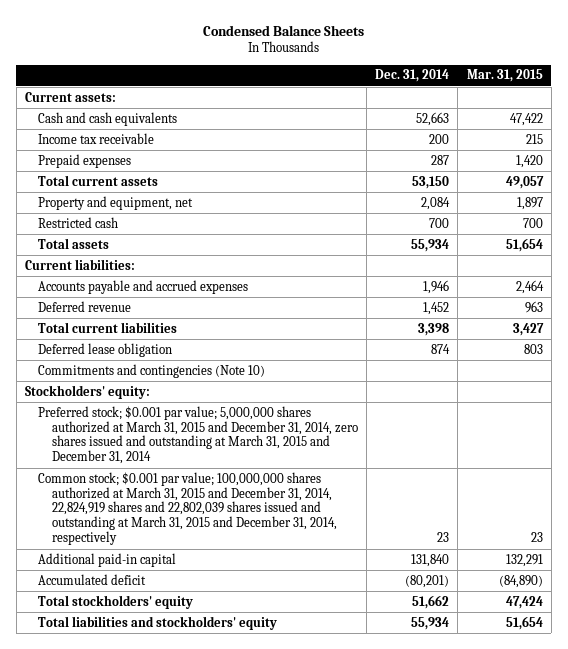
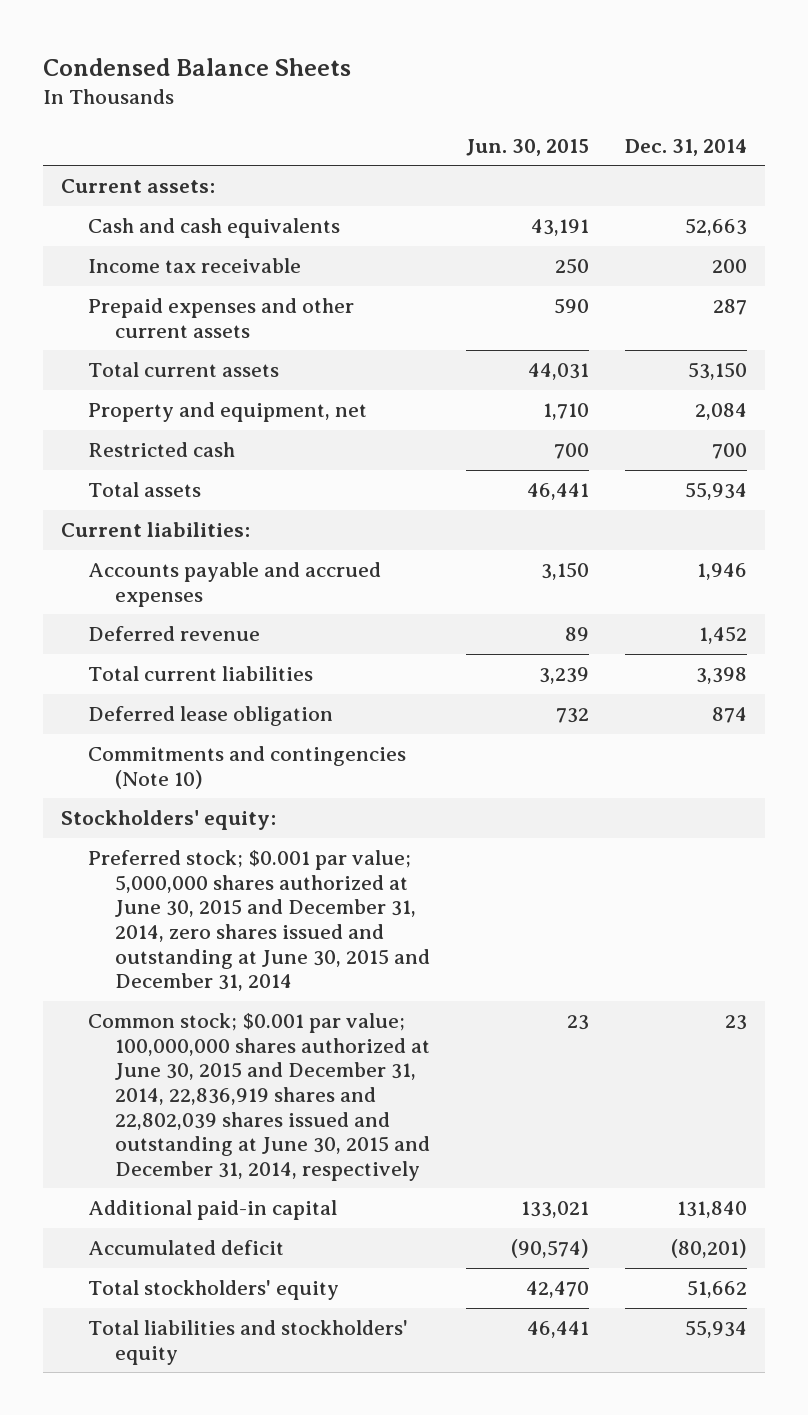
- | Dec. 31, 2014 | Mar. 31, 2015
+ | Jun. 30, 2015 | Dec. 31, 2014
- Prepaid expenses | 287 | 1,420
+ Prepaid expenses and other current assets | 590 | 287
- Preferred stock; $0.001 par value; 5,000,000 shares authorized at March 31, 2015 and December 31, 2014, zero shares issued and outstanding at March 31, 2015 and December 31, 2014
- Common stock; $0.001 par value; 100,000,000 shares authorized at March 31, 2015 and December 31, 2014, 22,824,919 shares and 22,802,039 shares issued and outstanding at March 31, 2015 and December 31, 2014, respectively | 23 | 23
+ Preferred stock; $0.001 par value; 5,000,000 shares authorized at June 30, 2015 and December 31, 2014, zero shares issued and outstanding at June 30, 2015 and December 31, 2014
+ Common stock; $0.001 par value; 100,000,000 shares authorized at June 30, 2015 and December 31, 2014, 22,836,919 shares and 22,802,039 shares issued and outstanding at June 30, 2015 and December 31, 2014, respectively | 23 | 23

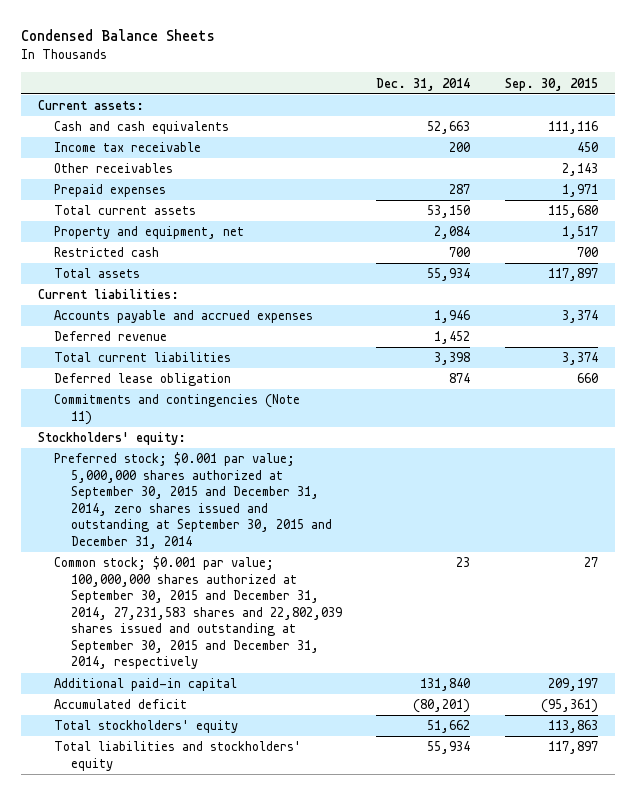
- | Jun. 30, 2015 | Dec. 31, 2014
+ | Dec. 31, 2014 | Sep. 30, 2015
- Prepaid expenses and other current assets | 590 | 287
+ Other receivables | | 2,143
+ Prepaid expenses | 287 | 1,971
- Commitments and contingencies (Note 10)
+ Commitments and contingencies (Note 11)
- Preferred stock; $0.001 par value; 5,000,000 shares authorized at June 30, 2015 and December 31, 2014, zero shares issued and outstanding at June 30, 2015 and December 31, 2014
- Common stock; $0.001 par value; 100,000,000 shares authorized at June 30, 2015 and December 31, 2014, 22,836,919 shares and 22,802,039 shares issued and outstanding at June 30, 2015 and December 31, 2014, respectively | 23 | 23
+ Preferred stock; $0.001 par value; 5,000,000 shares authorized at September 30, 2015 and December 31, 2014, zero shares issued and outstanding at September 30, 2015 and December 31, 2014
+ Common stock; $0.001 par value; 100,000,000 shares authorized at September 30, 2015 and December 31, 2014, 27,231,583 shares and 22,802,039 shares issued and outstanding at September 30, 2015 and December 31, 2014, respectively | 23 | 27

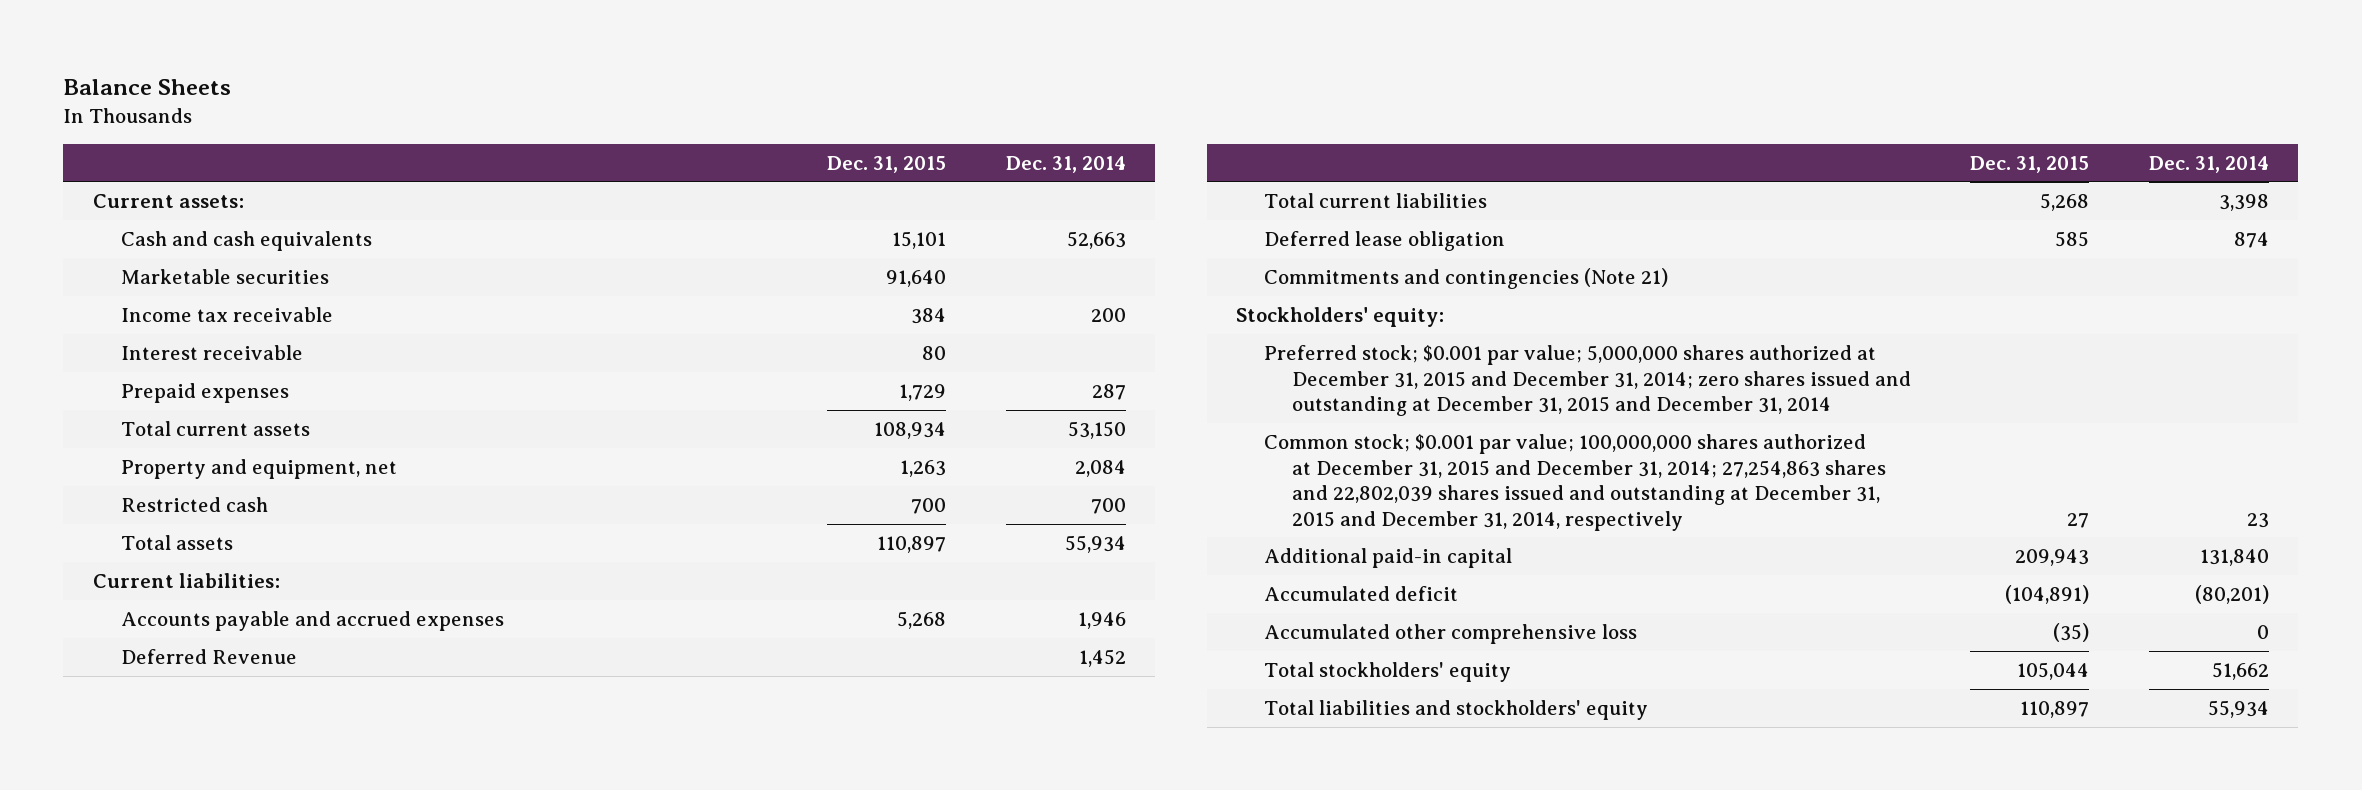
- Condensed Balance Sheets
+ Balance Sheets
- | Dec. 31, 2014 | Sep. 30, 2015
+ | Dec. 31, 2015 | Dec. 31, 2014
+ Marketable securities | 91,640 |
- Other receivables | | 2,143
+ Interest receivable | 80 |
- Deferred revenue | 1,452 |
+ Deferred Revenue | | 1,452
- Commitments and contingencies (Note 11)
+ Commitments and contingencies (Note 21)
- Preferred stock; $0.001 par value; 5,000,000 shares authorized at September 30, 2015 and December 31, 2014, zero shares issued and outstanding at September 30, 2015 and December 31, 2014
- Common stock; $0.001 par value; 100,000,000 shares authorized at September 30, 2015 and December 31, 2014, 27,231,583 shares and 22,802,039 shares issued and outstanding at September 30, 2015 and December 31, 2014, respectively | 23 | 27
+ Preferred stock; $0.001 par value; 5,000,000 shares authorized at December 31, 2015 and December 31, 2014; zero shares issued and outstanding at December 31, 2015 and December 31, 2014
+ Common stock; $0.001 par value; 100,000,000 shares authorized at December 31, 2015 and December 31, 2014; 27,254,863 shares and 22,802,039 shares issued and outstanding at December 31, 2015 and December 31, 2014, respectively | 27 | 23
+ Accumulated other comprehensive loss | (35) | 0

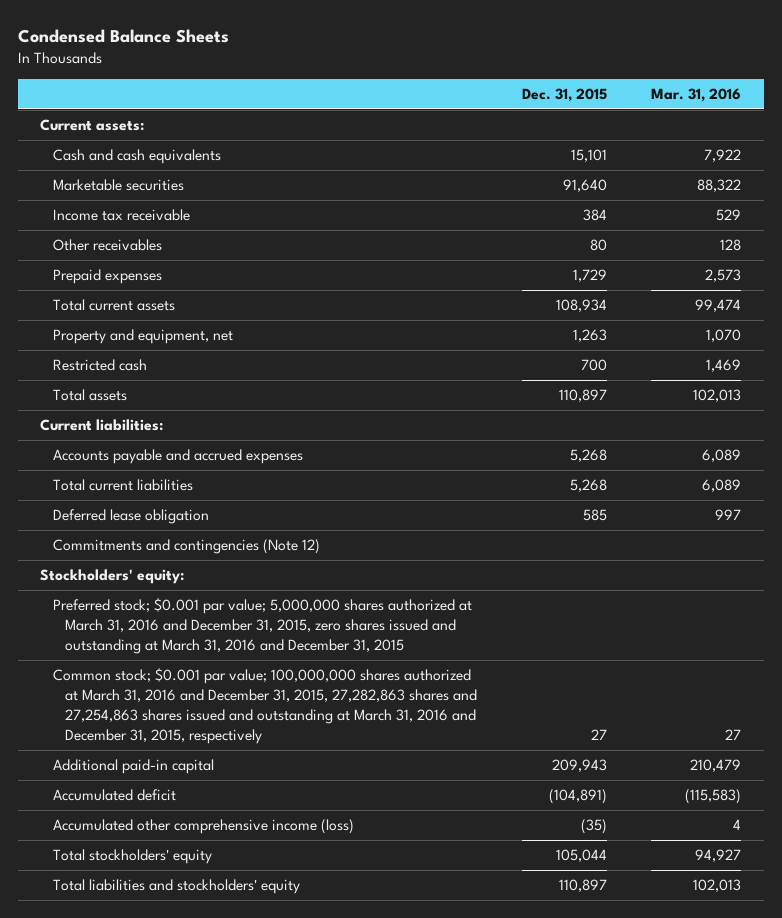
- Balance Sheets
+ Condensed Balance Sheets
- | Dec. 31, 2015 | Dec. 31, 2014
+ | Dec. 31, 2015 | Mar. 31, 2016
- Interest receivable | 80 |
+ Other receivables | 80 | 128
- Deferred Revenue | | 1,452
- Commitments and contingencies (Note 21)
+ Commitments and contingencies (Note 12)
- Preferred stock; $0.001 par value; 5,000,000 shares authorized at December 31, 2015 and December 31, 2014; zero shares issued and outstanding at December 31, 2015 and December 31, 2014
- Common stock; $0.001 par value; 100,000,000 shares authorized at December 31, 2015 and December 31, 2014; 27,254,863 shares and 22,802,039 shares issued and outstanding at December 31, 2015 and December 31, 2014, respectively | 27 | 23
+ Preferred stock; $0.001 par value; 5,000,000 shares authorized at March 31, 2016 and December 31, 2015, zero shares issued and outstanding at March 31, 2016 and December 31, 2015
+ Common stock; $0.001 par value; 100,000,000 shares authorized at March 31, 2016 and December 31, 2015, 27,282,863 shares and 27,254,863 shares issued and outstanding at March 31, 2016 and December 31, 2015, respectively | 27 | 27
- Accumulated other comprehensive loss | (35) | 0
+ Accumulated other comprehensive income (loss) | (35) | 4

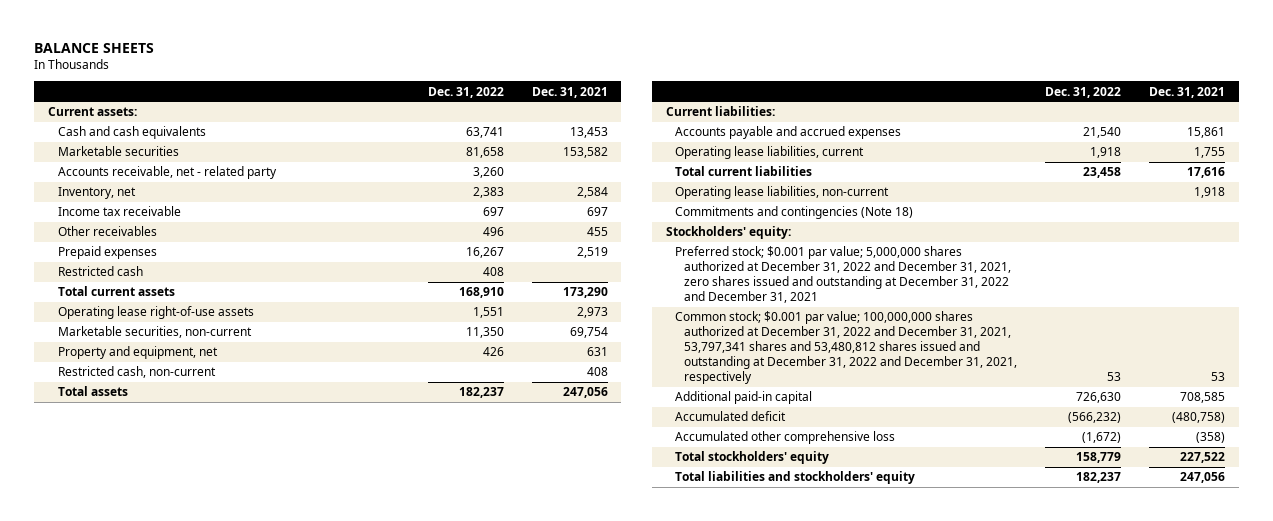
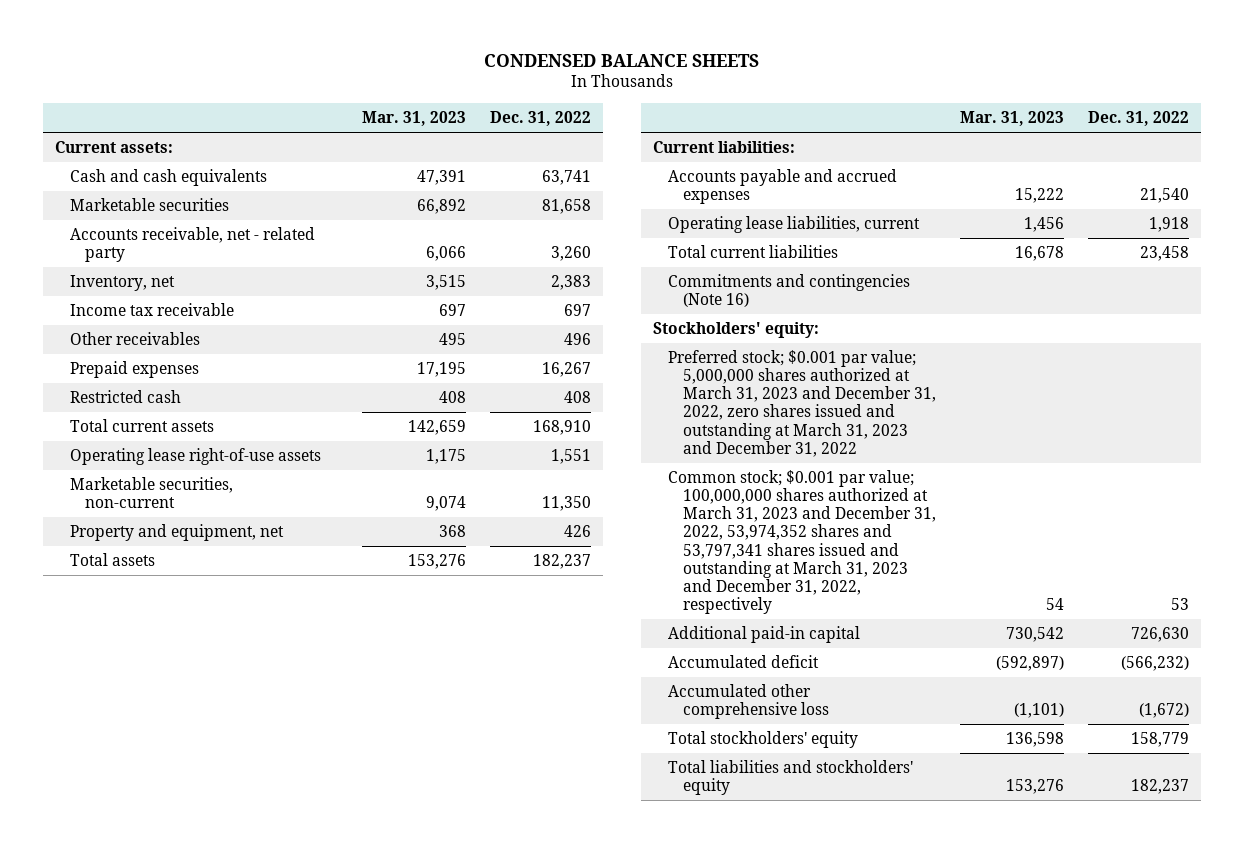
- BALANCE SHEETS
+ CONDENSED BALANCE SHEETS
- | Dec. 31, 2022 | Dec. 31, 2021
+ | Mar. 31, 2023 | Dec. 31, 2022
- Restricted cash, non-current | | 408
- Operating lease liabilities, non-current | | 1,918
- Commitments and contingencies (Note 18)
+ Commitments and contingencies (Note 16)
- Preferred stock; $0.001 par value; 5,000,000 shares authorized at December 31, 2022 and December 31, 2021, zero shares issued and outstanding at December 31, 2022 and December 31, 2021
- Common stock; $0.001 par value; 100,000,000 shares authorized at December 31, 2022 and December 31, 2021, 53,797,341 shares and 53,480,812 shares issued and outstanding at December 31, 2022 and December 31, 2021, respectively | 53 | 53
+ Preferred stock; $0.001 par value; 5,000,000 shares authorized at March 31, 2023 and December 31, 2022, zero shares issued and outstanding at March 31, 2023 and December 31, 2022
+ Common stock; $0.001 par value; 100,000,000 shares authorized at March 31, 2023 and December 31, 2022, 53,974,352 shares and 53,797,341 shares issued and outstanding at March 31, 2023 and December 31, 2022, respectively | 54 | 53

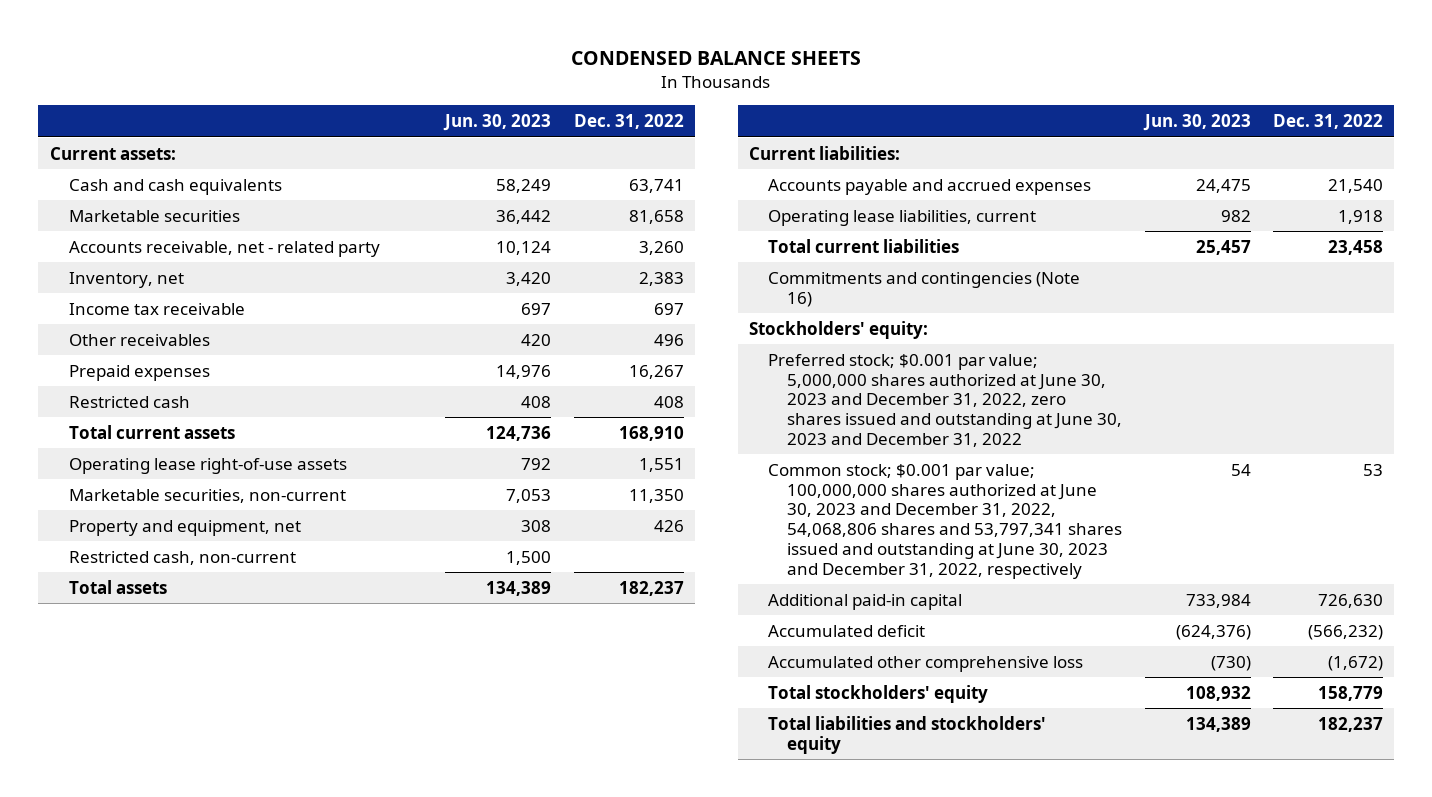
- | Mar. 31, 2023 | Dec. 31, 2022
+ | Jun. 30, 2023 | Dec. 31, 2022
+ Restricted cash, non-current | 1,500 |
- Preferred stock; $0.001 par value; 5,000,000 shares authorized at March 31, 2023 and December 31, 2022, zero shares issued and outstanding at March 31, 2023 and December 31, 2022
- Common stock; $0.001 par value; 100,000,000 shares authorized at March 31, 2023 and December 31, 2022, 53,974,352 shares and 53,797,341 shares issued and outstanding at March 31, 2023 and December 31, 2022, respectively | 54 | 53
+ Preferred stock; $0.001 par value; 5,000,000 shares authorized at June 30, 2023 and December 31, 2022, zero shares issued and outstanding at June 30, 2023 and December 31, 2022
+ Common stock; $0.001 par value; 100,000,000 shares authorized at June 30, 2023 and December 31, 2022, 54,068,806 shares and 53,797,341 shares issued and outstanding at June 30, 2023 and December 31, 2022, respectively | 54 | 53

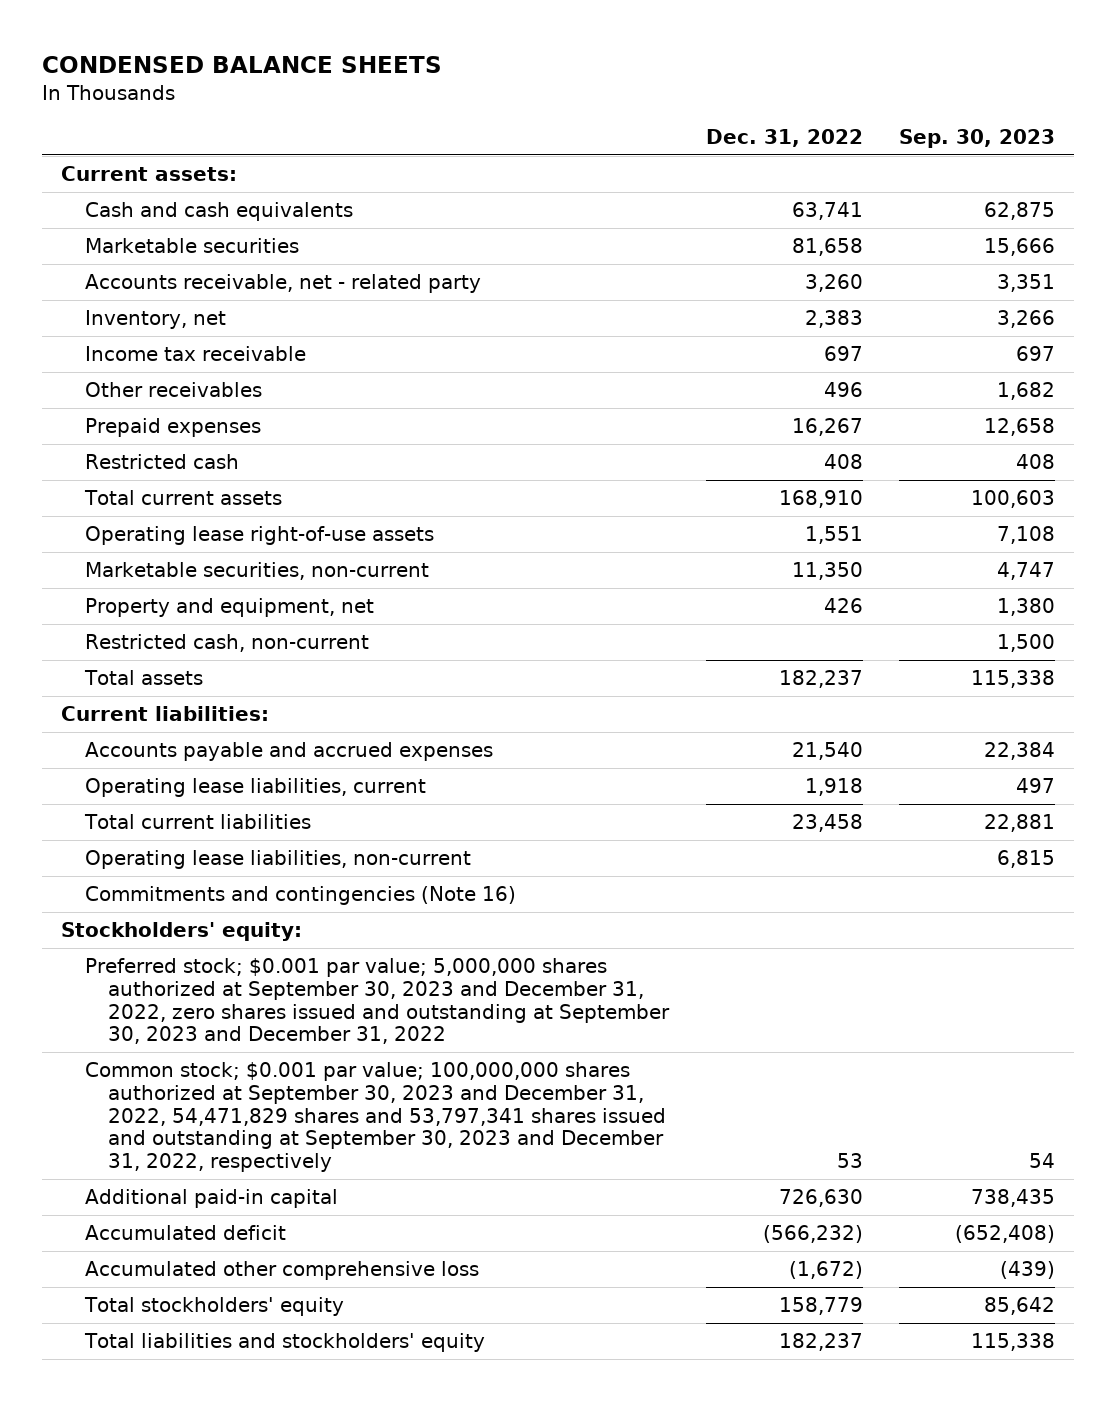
- | Jun. 30, 2023 | Dec. 31, 2022
+ | Dec. 31, 2022 | Sep. 30, 2023
+ Operating lease liabilities, non-current | | 6,815
- Preferred stock; $0.001 par value; 5,000,000 shares authorized at June 30, 2023 and December 31, 2022, zero shares issued and outstanding at June 30, 2023 and December 31, 2022
- Common stock; $0.001 par value; 100,000,000 shares authorized at June 30, 2023 and December 31, 2022, 54,068,806 shares and 53,797,341 shares issued and outstanding at June 30, 2023 and December 31, 2022, respectively | 54 | 53
+ Preferred stock; $0.001 par value; 5,000,000 shares authorized at September 30, 2023 and December 31, 2022, zero shares issued and outstanding at September 30, 2023 and December 31, 2022
+ Common stock; $0.001 par value; 100,000,000 shares authorized at September 30, 2023 and December 31, 2022, 54,471,829 shares and 53,797,341 shares issued and outstanding at September 30, 2023 and December 31, 2022, respectively | 53 | 54

